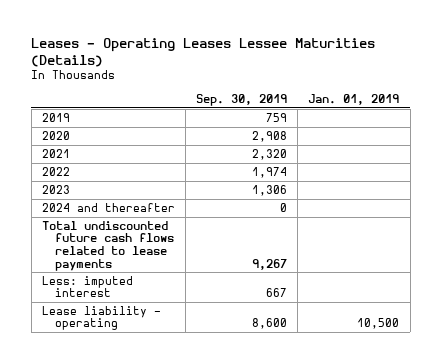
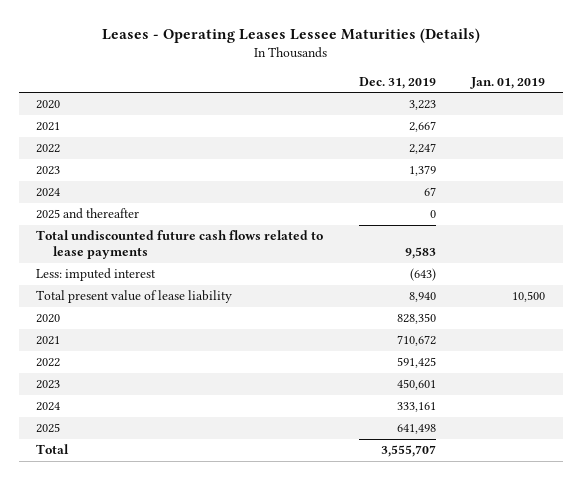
- | Sep. 30, 2019 | Jan. 01, 2019
+ | Dec. 31, 2019 | Jan. 01, 2019
- 2019 | 759 |
- 2024 and thereafter | 0 |
+ 2024 | 67 |
+ 2025 and thereafter | 0 |
- Lease liability - operating | 8,600 | 10,500
+ Total present value of lease liability | 8,940 | 10,500
+ 2020 | 828,350 |
+ 2021 | 710,672 |
+ 2022 | 591,425 |
+ 2023 | 450,601 |
+ 2024 | 333,161 |
+ 2025 | 641,498 |
+ Total | 3,555,707 |

